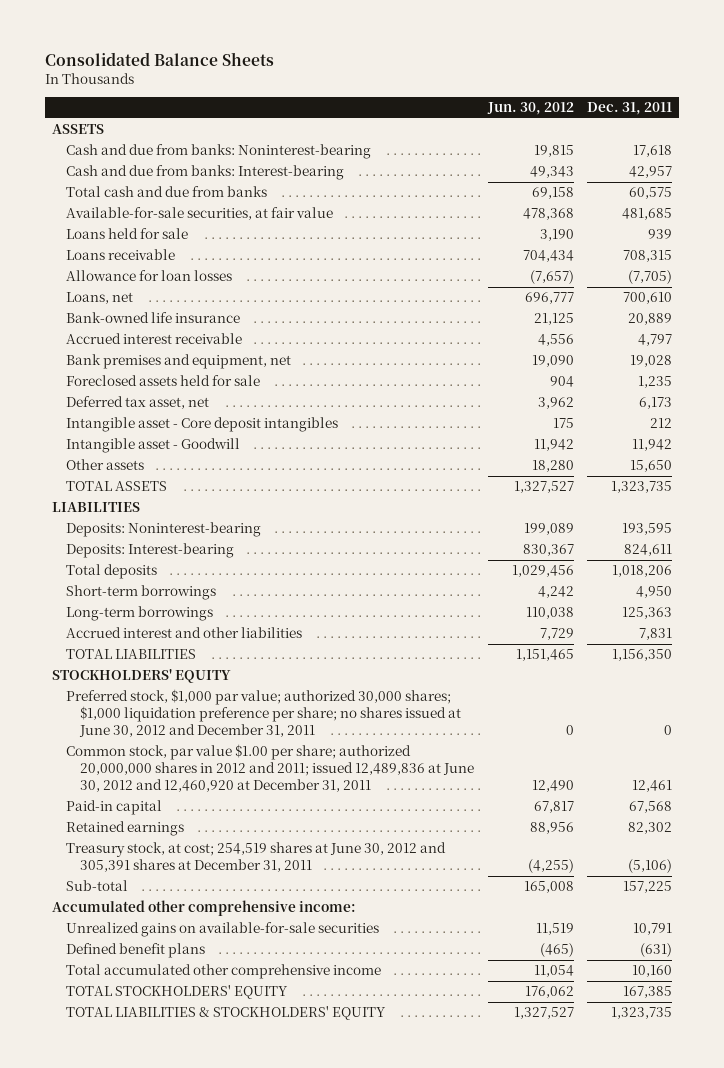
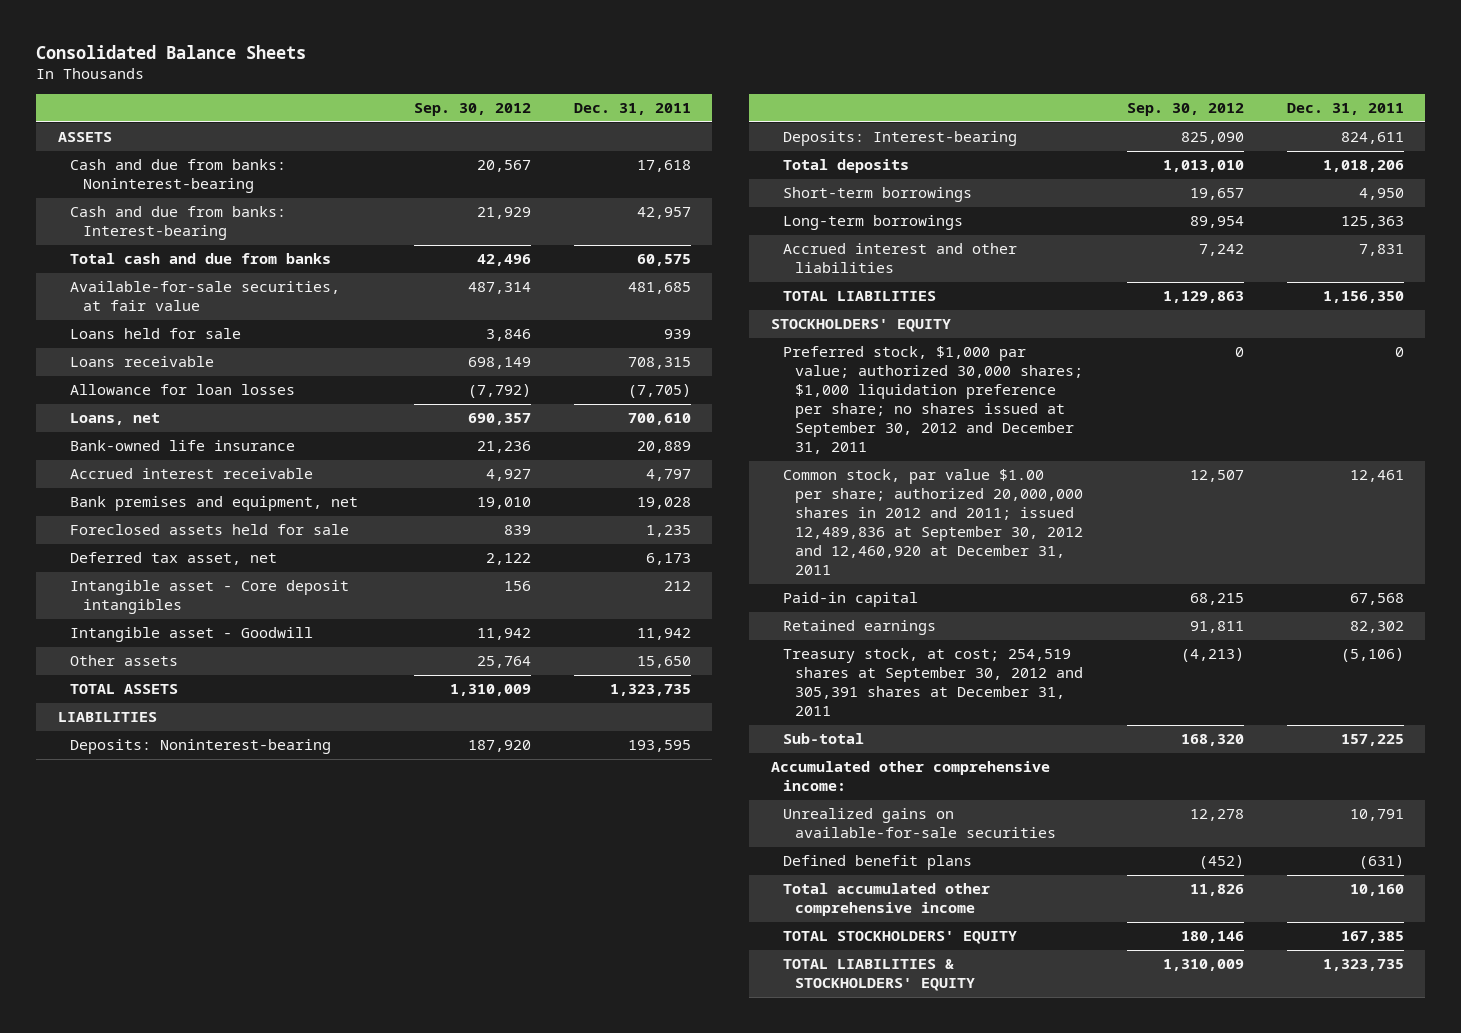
- | Jun. 30, 2012 | Dec. 31, 2011
+ | Sep. 30, 2012 | Dec. 31, 2011
- Preferred stock, $1,000 par value; authorized 30,000 shares; $1,000 liquidation preference per share; no shares issued at June 30, 2012 and December 31, 2011 | 0 | 0
- Common stock, par value $1.00 per share; authorized 20,000,000 shares in 2012 and 2011; issued 12,489,836 at June 30, 2012 and 12,460,920 at December 31, 2011 | 12,490 | 12,461
+ Preferred stock, $1,000 par value; authorized 30,000 shares; $1,000 liquidation preference per share; no shares issued at September 30, 2012 and December 31, 2011 | 0 | 0
+ Common stock, par value $1.00 per share; authorized 20,000,000 shares in 2012 and 2011; issued 12,489,836 at September 30, 2012 and 12,460,920 at December 31, 2011 | 12,507 | 12,461
- Treasury stock, at cost; 254,519 shares at June 30, 2012 and 305,391 shares at December 31, 2011 | (4,255) | (5,106)
+ Treasury stock, at cost; 254,519 shares at September 30, 2012 and 305,391 shares at December 31, 2011 | (4,213) | (5,106)

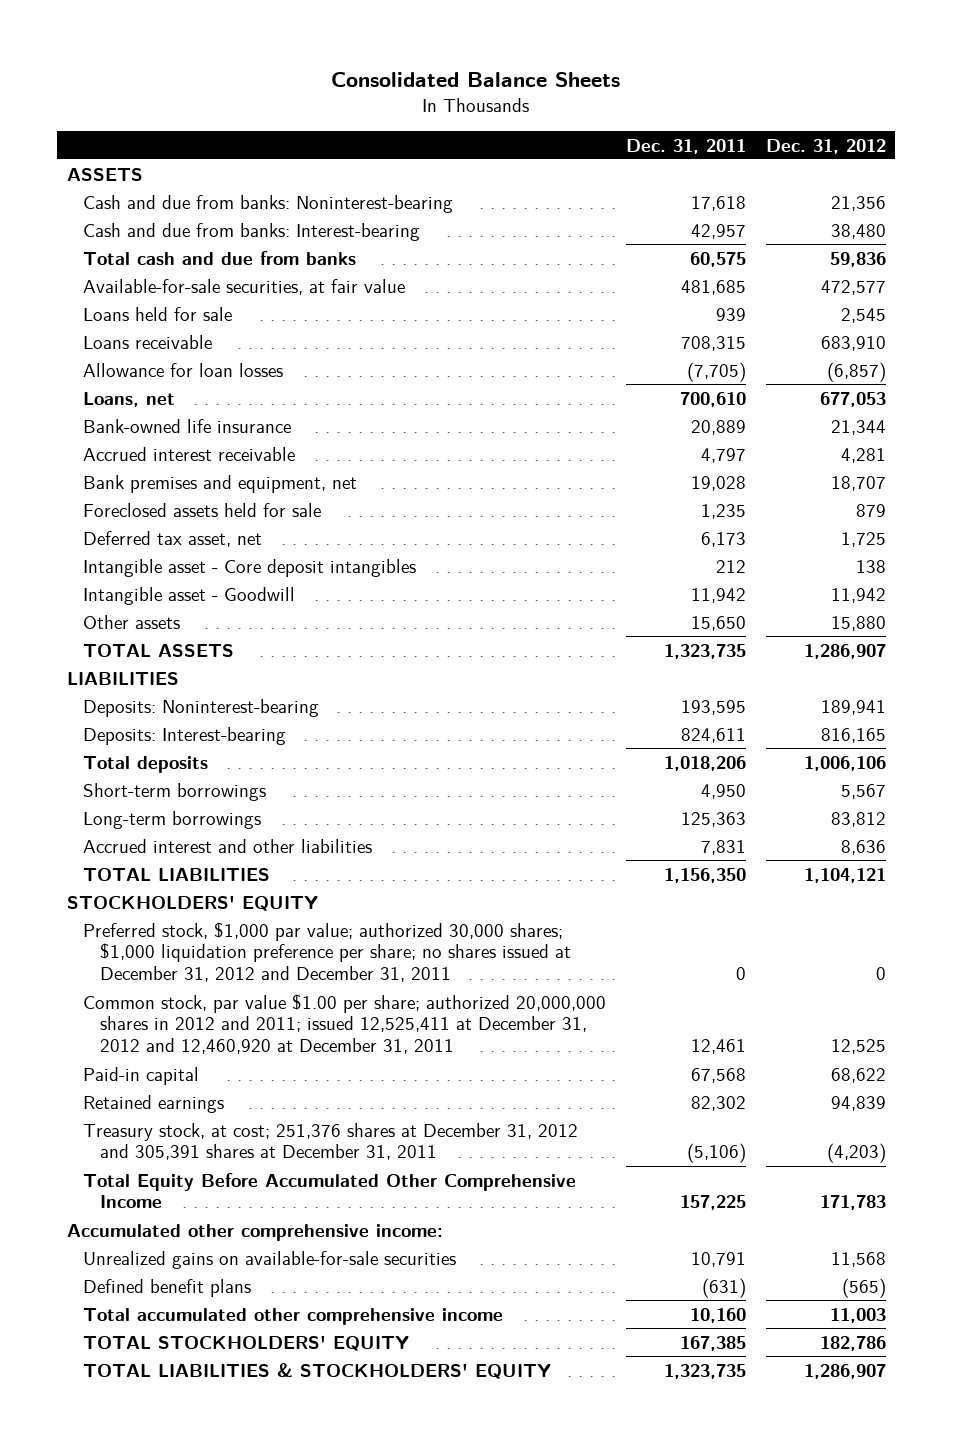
- | Sep. 30, 2012 | Dec. 31, 2011
+ | Dec. 31, 2011 | Dec. 31, 2012
- Preferred stock, $1,000 par value; authorized 30,000 shares; $1,000 liquidation preference per share; no shares issued at September 30, 2012 and December 31, 2011 | 0 | 0
- Common stock, par value $1.00 per share; authorized 20,000,000 shares in 2012 and 2011; issued 12,489,836 at September 30, 2012 and 12,460,920 at December 31, 2011 | 12,507 | 12,461
+ Preferred stock, $1,000 par value; authorized 30,000 shares; $1,000 liquidation preference per share; no shares issued at December 31, 2012 and December 31, 2011 | 0 | 0
+ Common stock, par value $1.00 per share; authorized 20,000,000 shares in 2012 and 2011; issued 12,525,411 at December 31, 2012 and 12,460,920 at December 31, 2011 | 12,461 | 12,525
- Treasury stock, at cost; 254,519 shares at September 30, 2012 and 305,391 shares at December 31, 2011 | (4,213) | (5,106)
- Sub-total | 168,320 | 157,225
+ Treasury stock, at cost; 251,376 shares at December 31, 2012 and 305,391 shares at December 31, 2011 | (5,106) | (4,203)
+ Total Equity Before Accumulated Other Comprehensive Income | 157,225 | 171,783

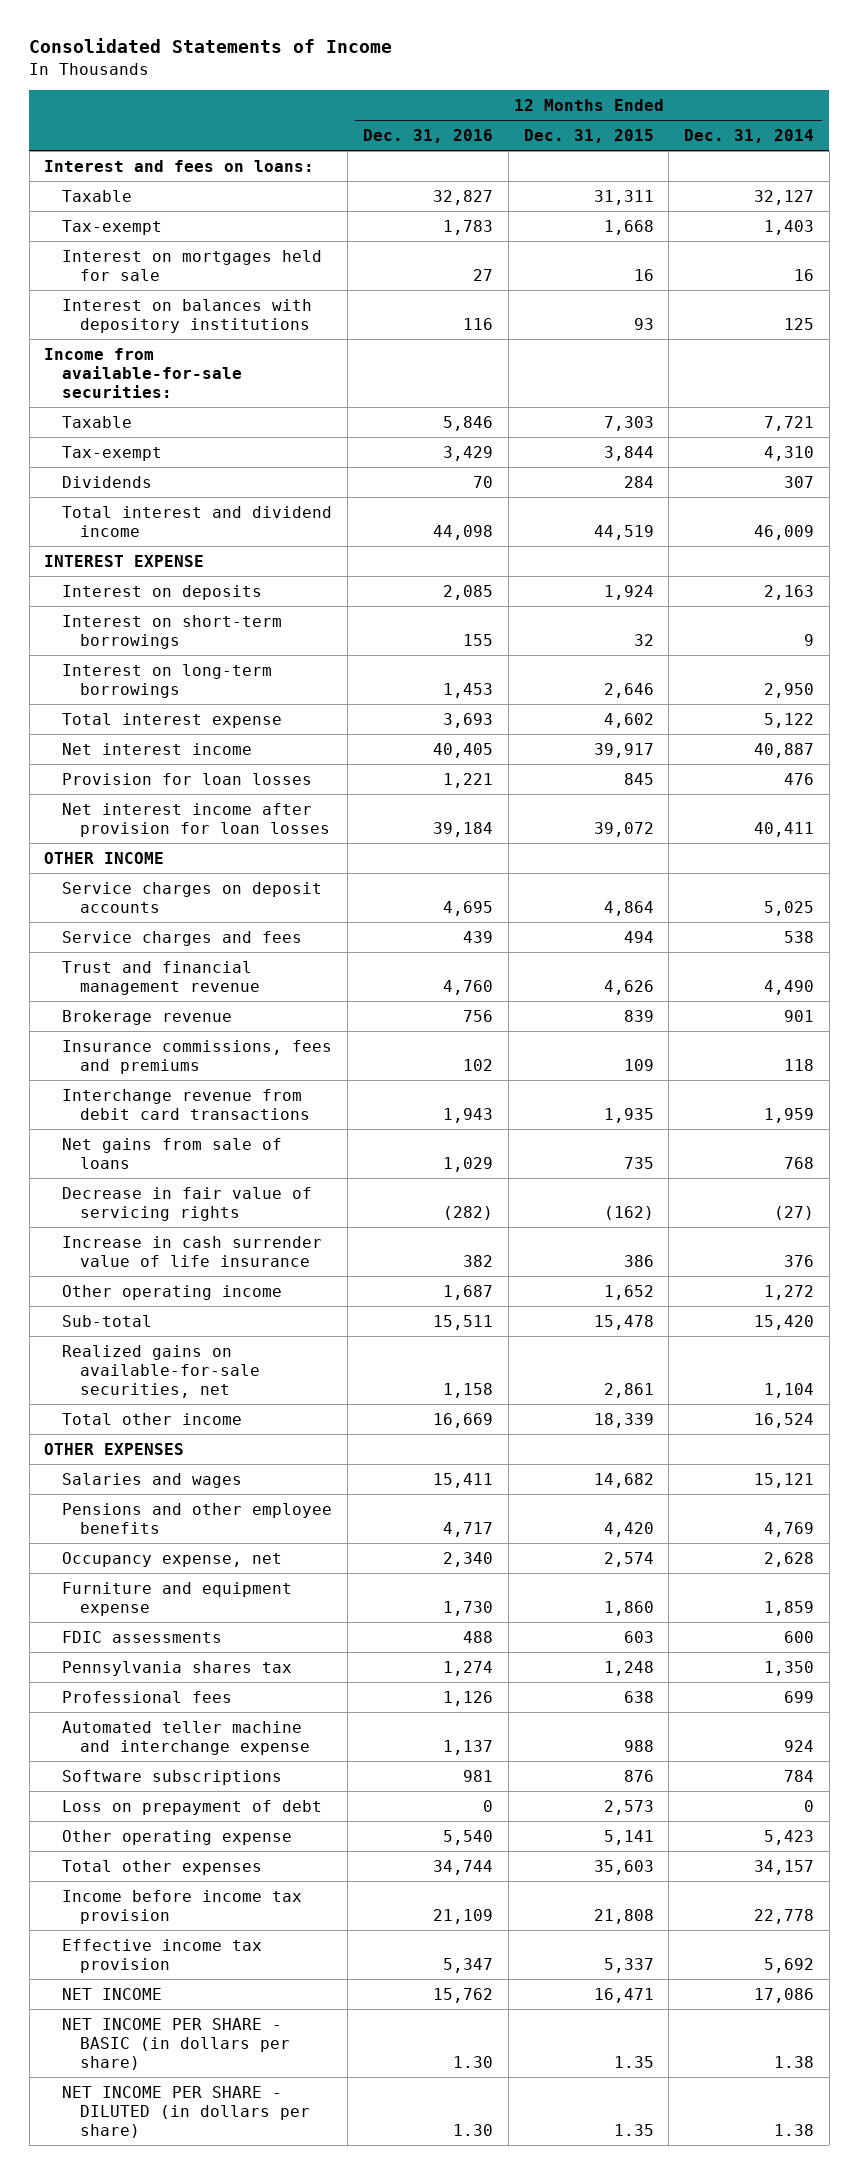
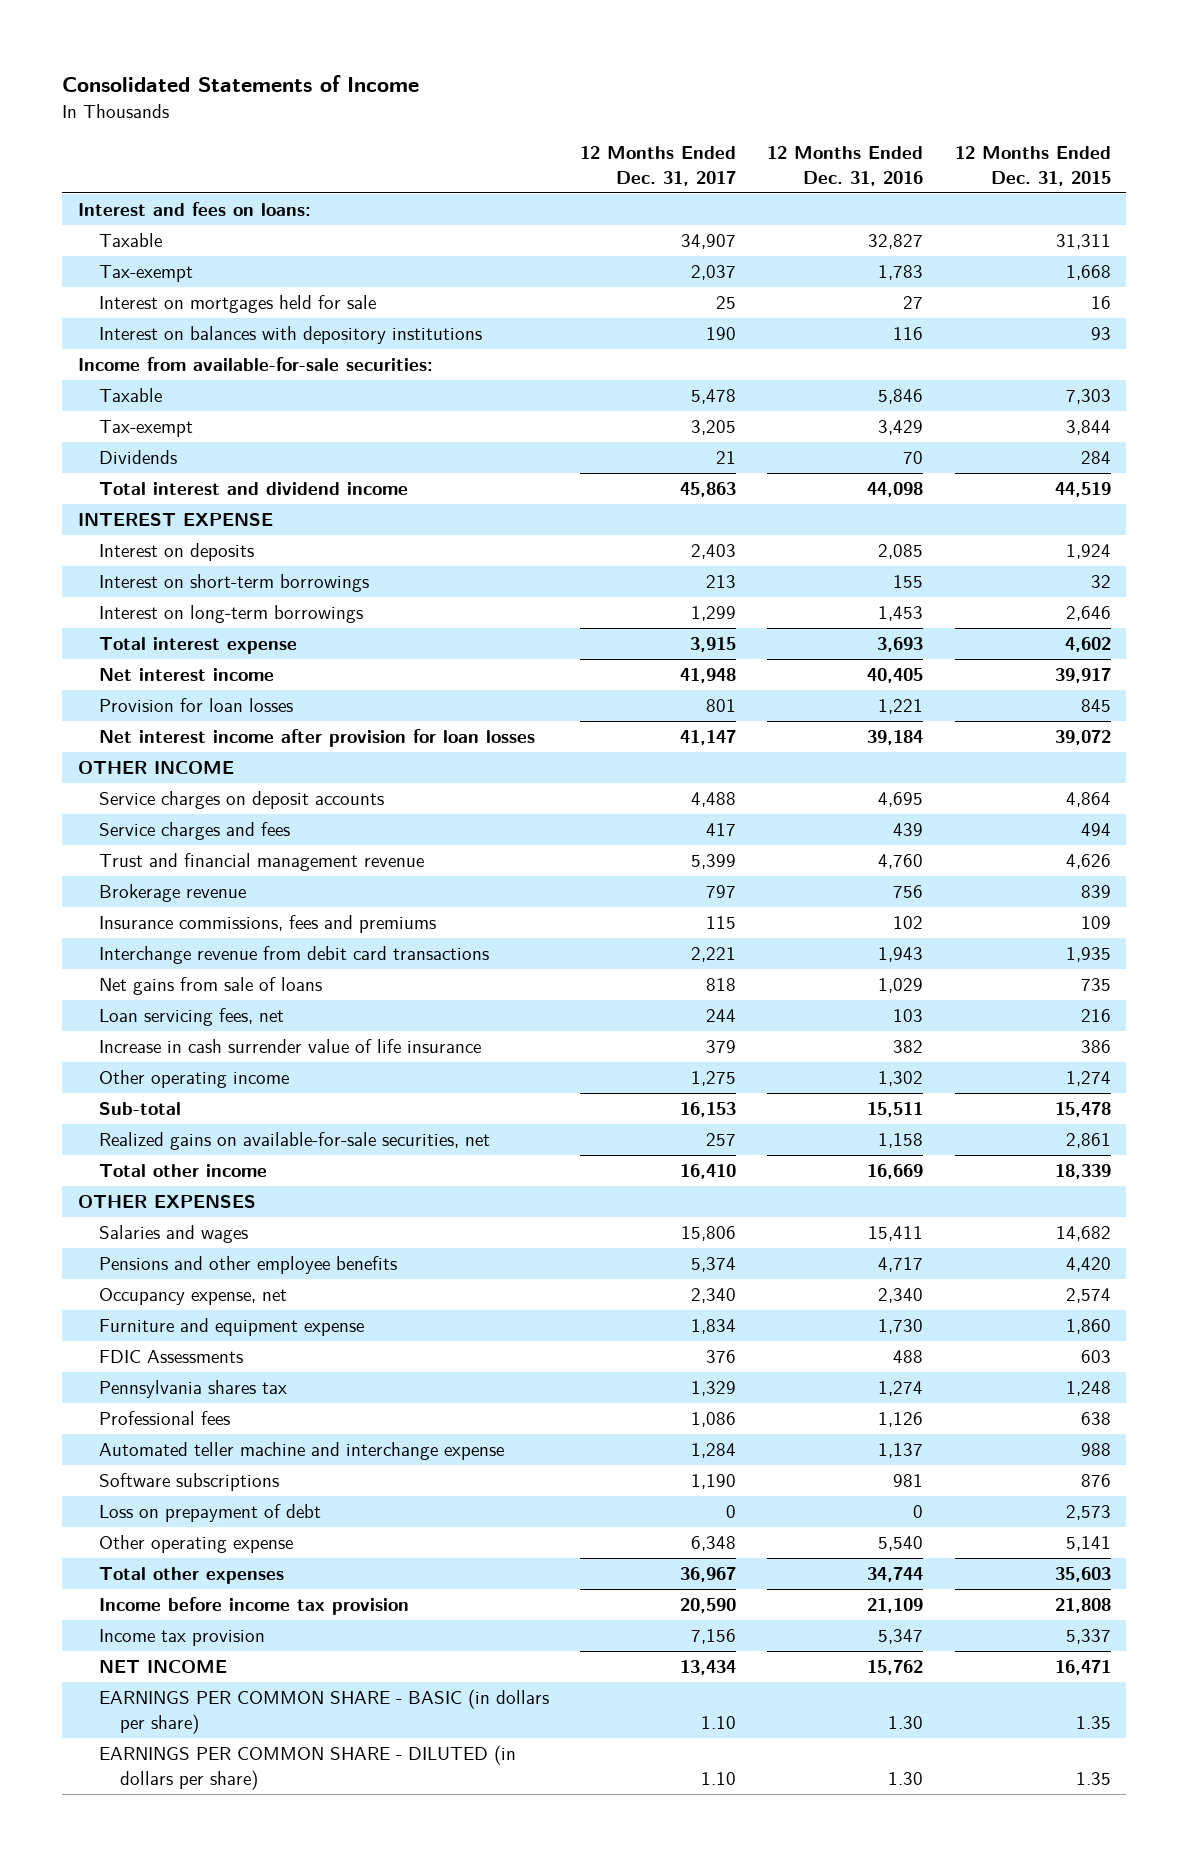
- | 12 Months Ended Dec. 31, 2016 | 12 Months Ended Dec. 31, 2015 | 12 Months Ended Dec. 31, 2014
+ | 12 Months Ended Dec. 31, 2017 | 12 Months Ended Dec. 31, 2016 | 12 Months Ended Dec. 31, 2015
- Decrease in fair value of servicing rights | (282) | (162) | (27)
+ Loan servicing fees, net | 244 | 103 | 216
- Other operating income | 1,687 | 1,652 | 1,272
+ Other operating income | 1,275 | 1,302 | 1,274
- FDIC assessments | 488 | 603 | 600
+ FDIC Assessments | 376 | 488 | 603
- Effective income tax provision | 5,347 | 5,337 | 5,692
+ Income tax provision | 7,156 | 5,347 | 5,337
- NET INCOME PER SHARE - BASIC (in dollars per share) | 1.30 | 1.35 | 1.38
- NET INCOME PER SHARE - DILUTED (in dollars per share) | 1.30 | 1.35 | 1.38
+ EARNINGS PER COMMON SHARE - BASIC (in dollars per share) | 1.10 | 1.30 | 1.35
+ EARNINGS PER COMMON SHARE - DILUTED (in dollars per share) | 1.10 | 1.30 | 1.35

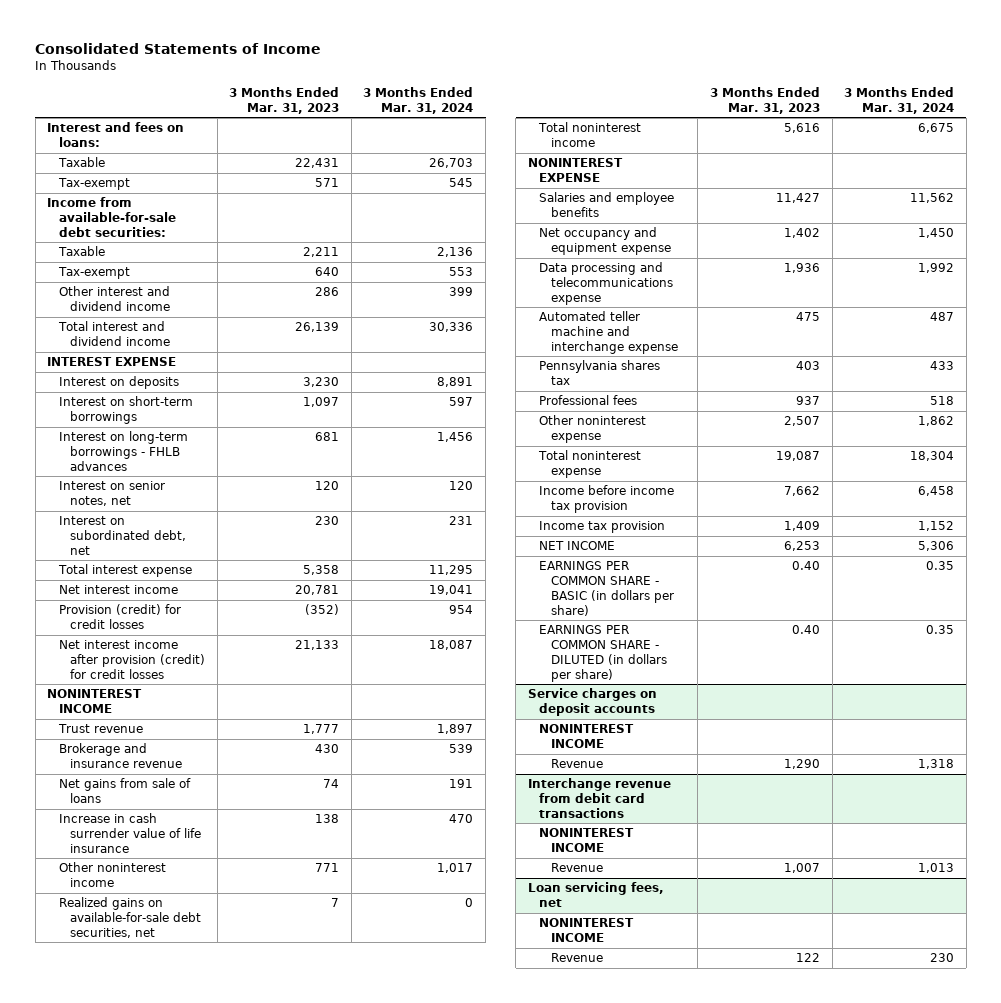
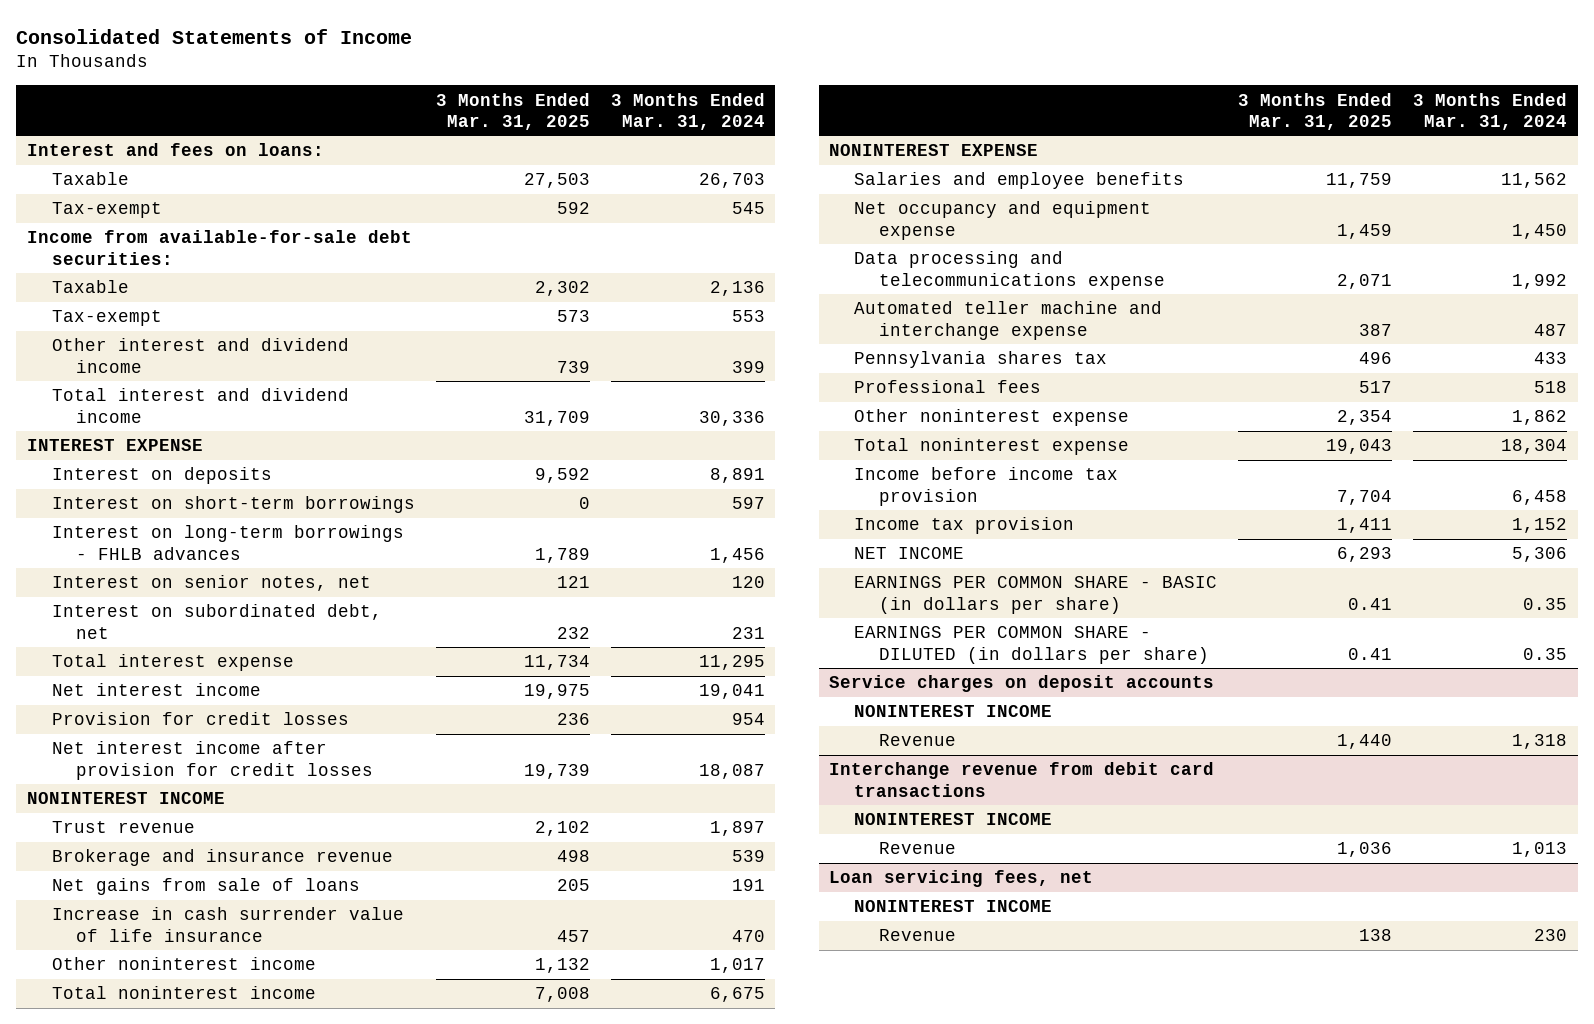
- | 3 Months Ended Mar. 31, 2023 | 3 Months Ended Mar. 31, 2024
+ | 3 Months Ended Mar. 31, 2025 | 3 Months Ended Mar. 31, 2024
- Provision (credit) for credit losses | (352) | 954
- Net interest income after provision (credit) for credit losses | 21,133 | 18,087
+ Provision for credit losses | 236 | 954
+ Net interest income after provision for credit losses | 19,739 | 18,087
- Realized gains on available-for-sale debt securities, net | 7 | 0

